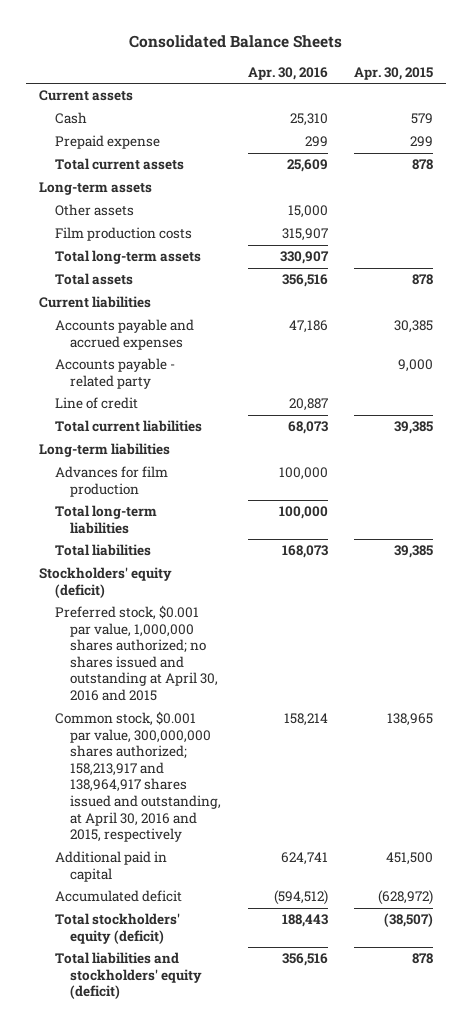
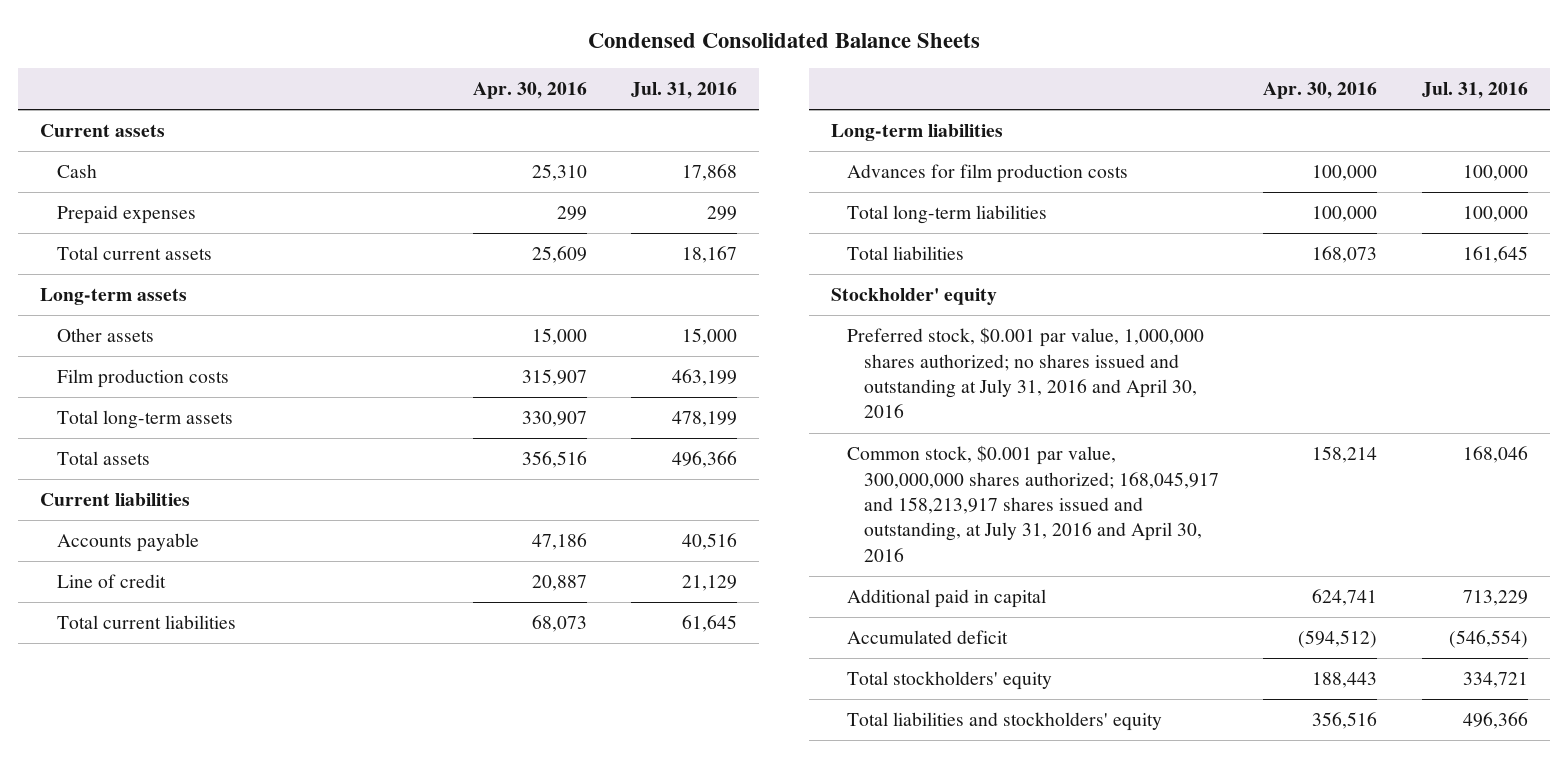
- Consolidated Balance Sheets
+ Condensed Consolidated Balance Sheets
- | Apr. 30, 2016 | Apr. 30, 2015
+ | Apr. 30, 2016 | Jul. 31, 2016
- Prepaid expense | 299 | 299
+ Prepaid expenses | 299 | 299
- Accounts payable and accrued expenses | 47,186 | 30,385
- Accounts payable - related party | | 9,000
+ Accounts payable | 47,186 | 40,516
- Advances for film production | 100,000 |
+ Advances for film production costs | 100,000 | 100,000
- Stockholders' equity (deficit)
- Preferred stock, $0.001 par value, 1,000,000 shares authorized; no shares issued and outstanding at April 30, 2016 and 2015
- Common stock, $0.001 par value, 300,000,000 shares authorized; 158,213,917 and 138,964,917 shares issued and outstanding, at April 30, 2016 and 2015, respectively | 158,214 | 138,965
+ Stockholder' equity
+ Preferred stock, $0.001 par value, 1,000,000 shares authorized; no shares issued and outstanding at July 31, 2016 and April 30, 2016
+ Common stock, $0.001 par value, 300,000,000 shares authorized; 168,045,917 and 158,213,917 shares issued and outstanding, at July 31, 2016 and April 30, 2016 | 158,214 | 168,046
- Total stockholders' equity (deficit) | 188,443 | (38,507)
- Total liabilities and stockholders' equity (deficit) | 356,516 | 878
+ Total stockholders' equity | 188,443 | 334,721
+ Total liabilities and stockholders' equity | 356,516 | 496,366

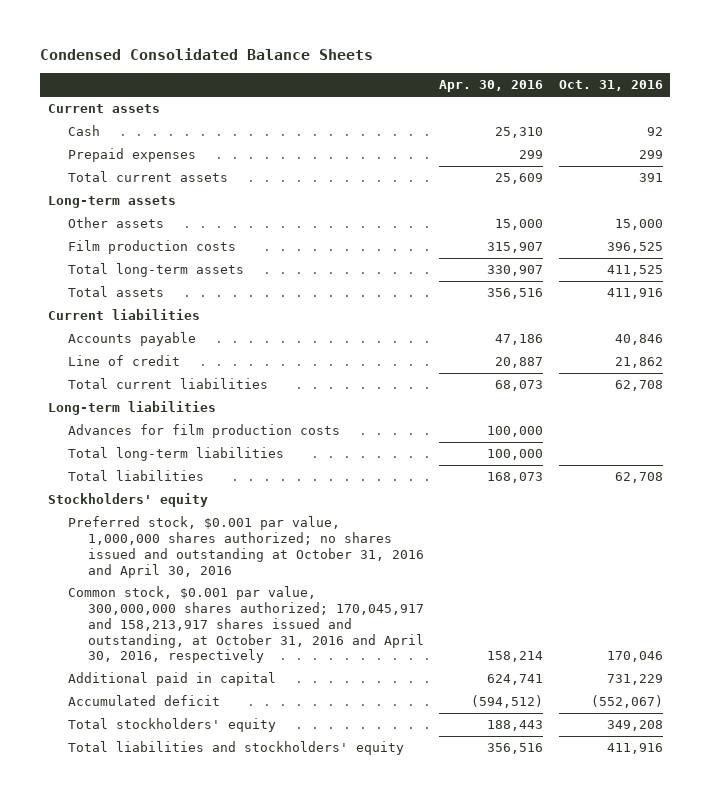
- | Apr. 30, 2016 | Jul. 31, 2016
+ | Apr. 30, 2016 | Oct. 31, 2016
- Stockholder' equity
- Preferred stock, $0.001 par value, 1,000,000 shares authorized; no shares issued and outstanding at July 31, 2016 and April 30, 2016
- Common stock, $0.001 par value, 300,000,000 shares authorized; 168,045,917 and 158,213,917 shares issued and outstanding, at July 31, 2016 and April 30, 2016 | 158,214 | 168,046
+ Stockholders' equity
+ Preferred stock, $0.001 par value, 1,000,000 shares authorized; no shares issued and outstanding at October 31, 2016 and April 30, 2016
+ Common stock, $0.001 par value, 300,000,000 shares authorized; 170,045,917 and 158,213,917 shares issued and outstanding, at October 31, 2016 and April 30, 2016, respectively | 158,214 | 170,046

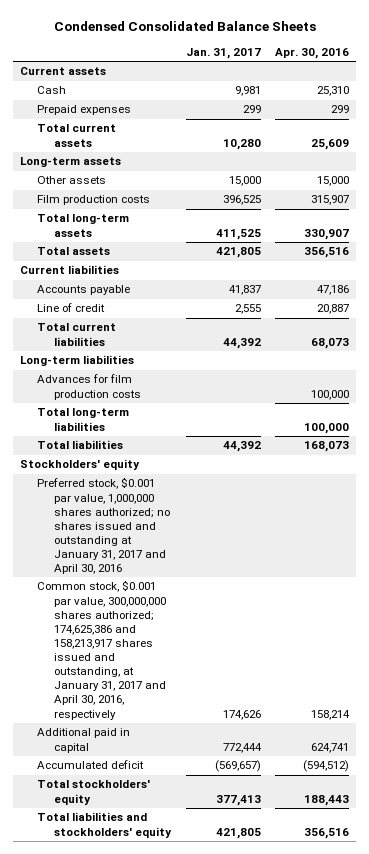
- | Apr. 30, 2016 | Oct. 31, 2016
+ | Jan. 31, 2017 | Apr. 30, 2016
- Preferred stock, $0.001 par value, 1,000,000 shares authorized; no shares issued and outstanding at October 31, 2016 and April 30, 2016
- Common stock, $0.001 par value, 300,000,000 shares authorized; 170,045,917 and 158,213,917 shares issued and outstanding, at October 31, 2016 and April 30, 2016, respectively | 158,214 | 170,046
+ Preferred stock, $0.001 par value, 1,000,000 shares authorized; no shares issued and outstanding at January 31, 2017 and April 30, 2016
+ Common stock, $0.001 par value, 300,000,000 shares authorized; 174,625,386 and 158,213,917 shares issued and outstanding, at January 31, 2017 and April 30, 2016, respectively | 174,626 | 158,214

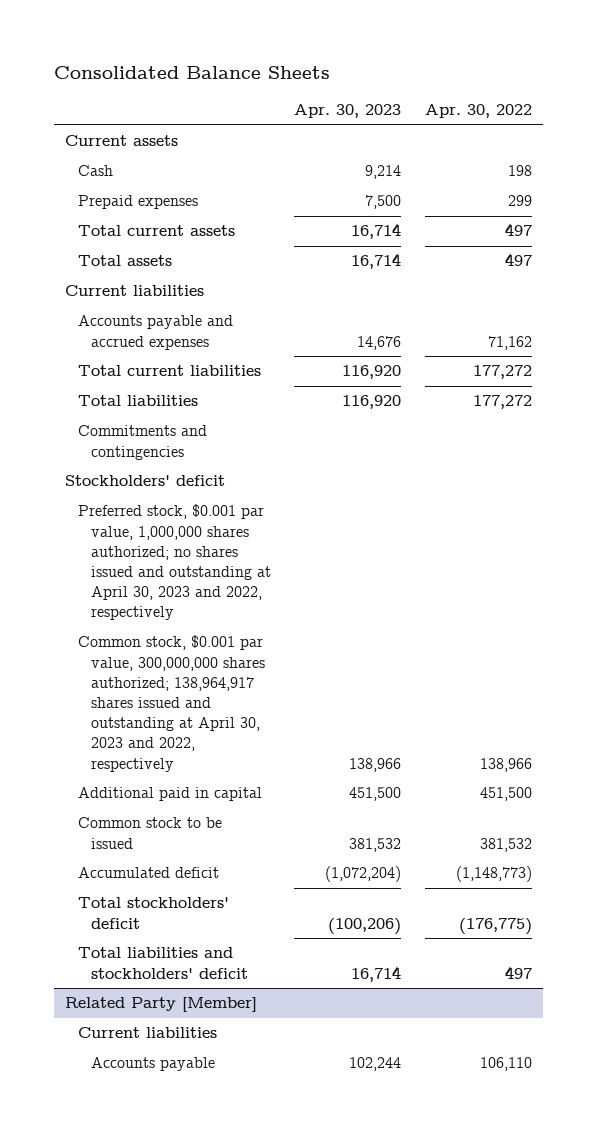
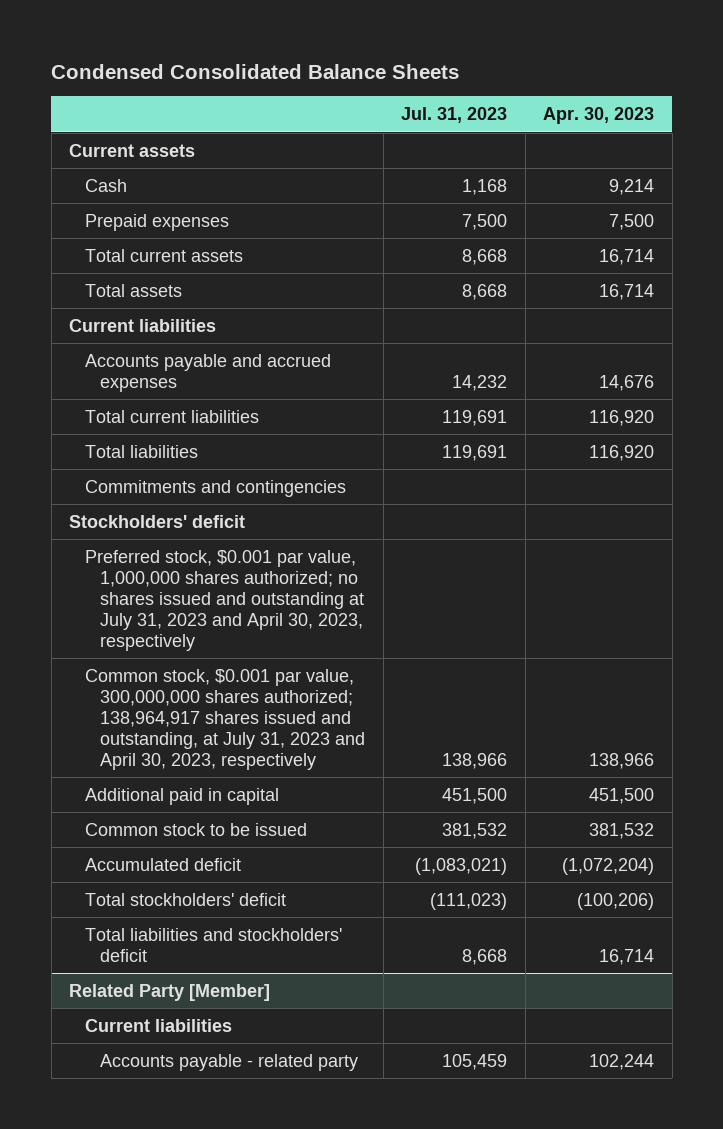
- Consolidated Balance Sheets
+ Condensed Consolidated Balance Sheets
- | Apr. 30, 2023 | Apr. 30, 2022
+ | Jul. 31, 2023 | Apr. 30, 2023
- Preferred stock, $0.001 par value, 1,000,000 shares authorized; no shares issued and outstanding at April 30, 2023 and 2022, respectively
- Common stock, $0.001 par value, 300,000,000 shares authorized; 138,964,917 shares issued and outstanding at April 30, 2023 and 2022, respectively | 138,966 | 138,966
+ Preferred stock, $0.001 par value, 1,000,000 shares authorized; no shares issued and outstanding at July 31, 2023 and April 30, 2023, respectively
+ Common stock, $0.001 par value, 300,000,000 shares authorized; 138,964,917 shares issued and outstanding, at July 31, 2023 and April 30, 2023, respectively | 138,966 | 138,966
@ Related Party [Member]
- Accounts payable | 102,244 | 106,110
+ Accounts payable - related party | 105,459 | 102,244

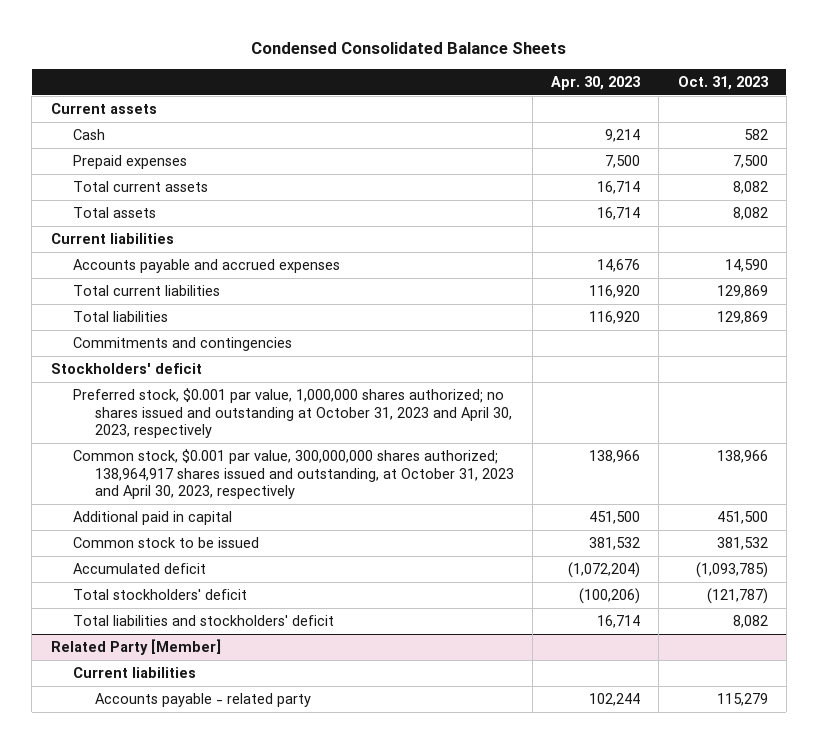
- | Jul. 31, 2023 | Apr. 30, 2023
+ | Apr. 30, 2023 | Oct. 31, 2023
- Preferred stock, $0.001 par value, 1,000,000 shares authorized; no shares issued and outstanding at July 31, 2023 and April 30, 2023, respectively
- Common stock, $0.001 par value, 300,000,000 shares authorized; 138,964,917 shares issued and outstanding, at July 31, 2023 and April 30, 2023, respectively | 138,966 | 138,966
+ Preferred stock, $0.001 par value, 1,000,000 shares authorized; no shares issued and outstanding at October 31, 2023 and April 30, 2023, respectively
+ Common stock, $0.001 par value, 300,000,000 shares authorized; 138,964,917 shares issued and outstanding, at October 31, 2023 and April 30, 2023, respectively | 138,966 | 138,966

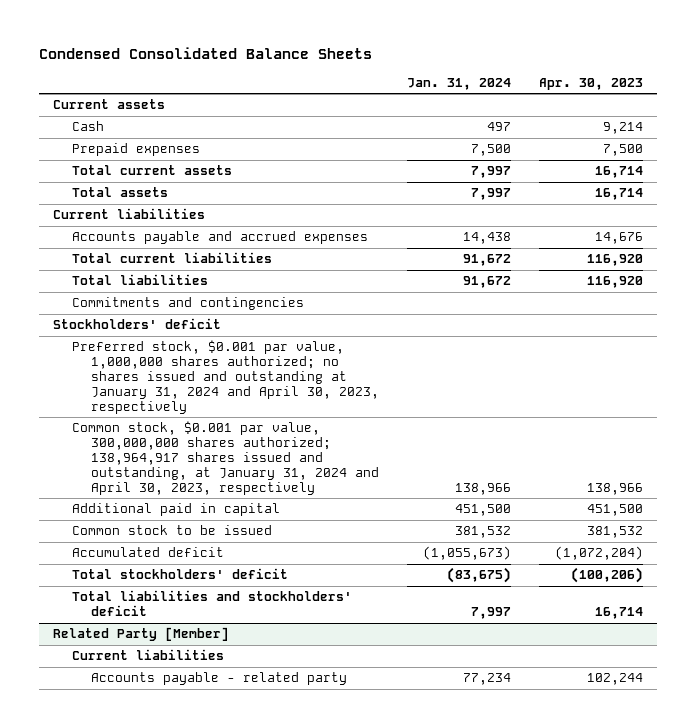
- | Apr. 30, 2023 | Oct. 31, 2023
+ | Jan. 31, 2024 | Apr. 30, 2023
- Preferred stock, $0.001 par value, 1,000,000 shares authorized; no shares issued and outstanding at October 31, 2023 and April 30, 2023, respectively
- Common stock, $0.001 par value, 300,000,000 shares authorized; 138,964,917 shares issued and outstanding, at October 31, 2023 and April 30, 2023, respectively | 138,966 | 138,966
+ Preferred stock, $0.001 par value, 1,000,000 shares authorized; no shares issued and outstanding at January 31, 2024 and April 30, 2023, respectively
+ Common stock, $0.001 par value, 300,000,000 shares authorized; 138,964,917 shares issued and outstanding, at January 31, 2024 and April 30, 2023, respectively | 138,966 | 138,966

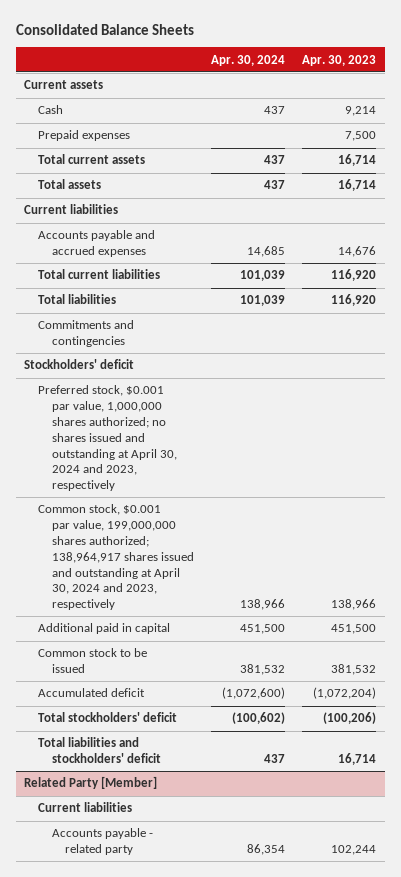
- Condensed Consolidated Balance Sheets
+ Consolidated Balance Sheets
- | Jan. 31, 2024 | Apr. 30, 2023
+ | Apr. 30, 2024 | Apr. 30, 2023
- Preferred stock, $0.001 par value, 1,000,000 shares authorized; no shares issued and outstanding at January 31, 2024 and April 30, 2023, respectively
- Common stock, $0.001 par value, 300,000,000 shares authorized; 138,964,917 shares issued and outstanding, at January 31, 2024 and April 30, 2023, respectively | 138,966 | 138,966
+ Preferred stock, $0.001 par value, 1,000,000 shares authorized; no shares issued and outstanding at April 30, 2024 and 2023, respectively
+ Common stock, $0.001 par value, 199,000,000 shares authorized; 138,964,917 shares issued and outstanding at April 30, 2024 and 2023, respectively | 138,966 | 138,966

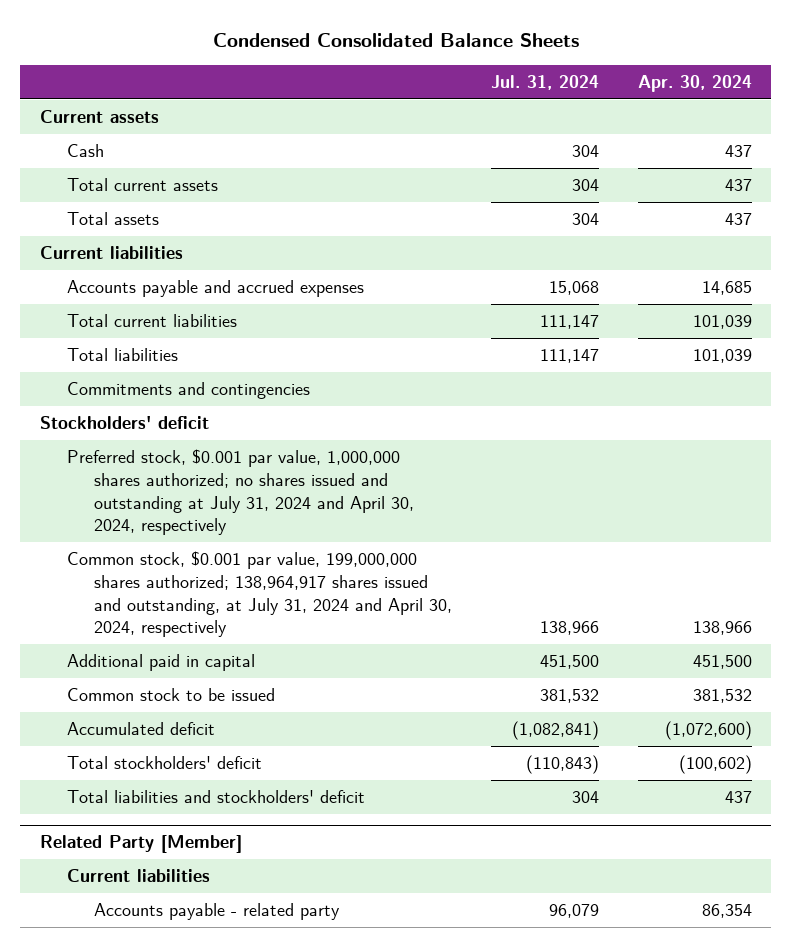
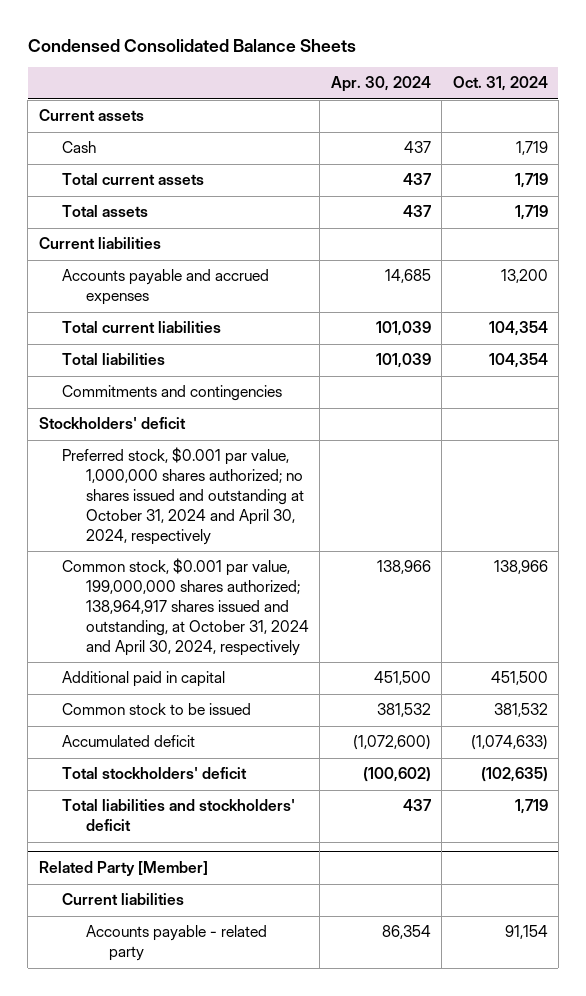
- | Jul. 31, 2024 | Apr. 30, 2024
+ | Apr. 30, 2024 | Oct. 31, 2024
- Preferred stock, $0.001 par value, 1,000,000 shares authorized; no shares issued and outstanding at July 31, 2024 and April 30, 2024, respectively
- Common stock, $0.001 par value, 199,000,000 shares authorized; 138,964,917 shares issued and outstanding, at July 31, 2024 and April 30, 2024, respectively | 138,966 | 138,966
+ Preferred stock, $0.001 par value, 1,000,000 shares authorized; no shares issued and outstanding at October 31, 2024 and April 30, 2024, respectively
+ Common stock, $0.001 par value, 199,000,000 shares authorized; 138,964,917 shares issued and outstanding, at October 31, 2024 and April 30, 2024, respectively | 138,966 | 138,966

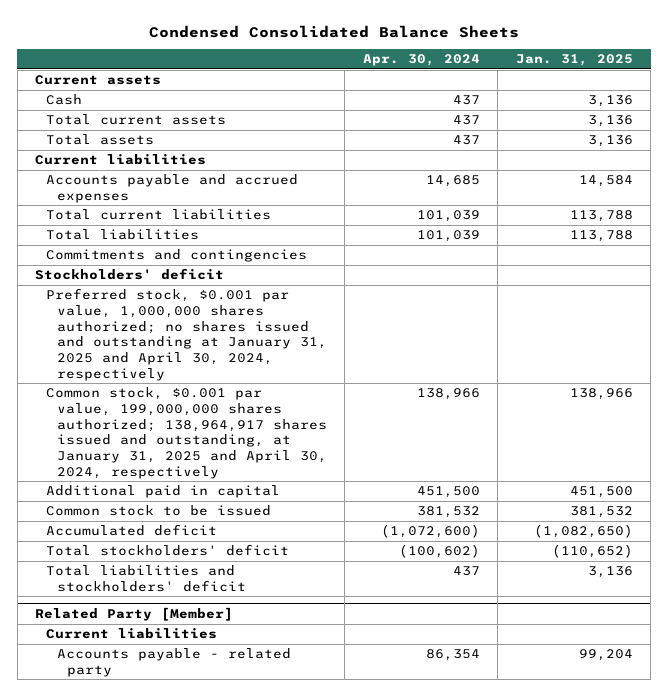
- | Apr. 30, 2024 | Oct. 31, 2024
+ | Apr. 30, 2024 | Jan. 31, 2025
- Preferred stock, $0.001 par value, 1,000,000 shares authorized; no shares issued and outstanding at October 31, 2024 and April 30, 2024, respectively
- Common stock, $0.001 par value, 199,000,000 shares authorized; 138,964,917 shares issued and outstanding, at October 31, 2024 and April 30, 2024, respectively | 138,966 | 138,966
+ Preferred stock, $0.001 par value, 1,000,000 shares authorized; no shares issued and outstanding at January 31, 2025 and April 30, 2024, respectively
+ Common stock, $0.001 par value, 199,000,000 shares authorized; 138,964,917 shares issued and outstanding, at January 31, 2025 and April 30, 2024, respectively | 138,966 | 138,966

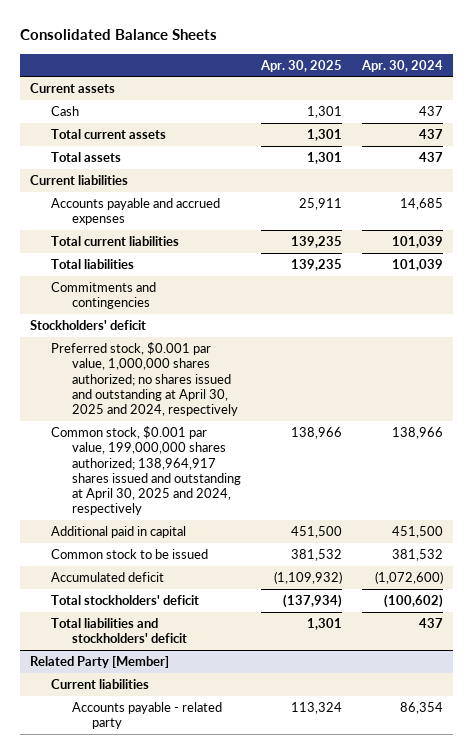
- Condensed Consolidated Balance Sheets
+ Consolidated Balance Sheets
- | Apr. 30, 2024 | Jan. 31, 2025
+ | Apr. 30, 2025 | Apr. 30, 2024
- Preferred stock, $0.001 par value, 1,000,000 shares authorized; no shares issued and outstanding at January 31, 2025 and April 30, 2024, respectively
- Common stock, $0.001 par value, 199,000,000 shares authorized; 138,964,917 shares issued and outstanding, at January 31, 2025 and April 30, 2024, respectively | 138,966 | 138,966
+ Preferred stock, $0.001 par value, 1,000,000 shares authorized; no shares issued and outstanding at April 30, 2025 and 2024, respectively
+ Common stock, $0.001 par value, 199,000,000 shares authorized; 138,964,917 shares issued and outstanding at April 30, 2025 and 2024, respectively | 138,966 | 138,966

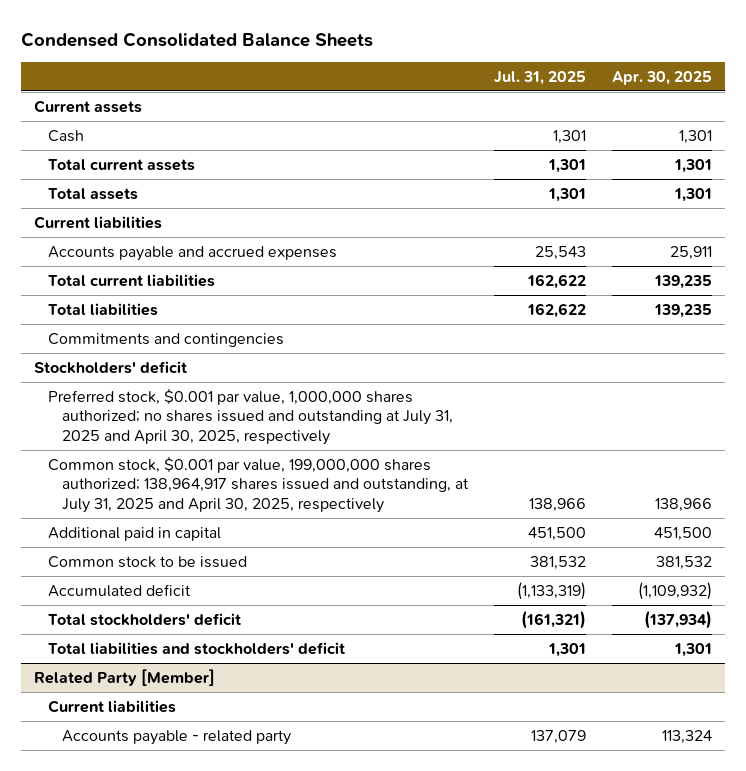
- Consolidated Balance Sheets
+ Condensed Consolidated Balance Sheets
- | Apr. 30, 2025 | Apr. 30, 2024
+ | Jul. 31, 2025 | Apr. 30, 2025
- Preferred stock, $0.001 par value, 1,000,000 shares authorized; no shares issued and outstanding at April 30, 2025 and 2024, respectively
- Common stock, $0.001 par value, 199,000,000 shares authorized; 138,964,917 shares issued and outstanding at April 30, 2025 and 2024, respectively | 138,966 | 138,966
+ Preferred stock, $0.001 par value, 1,000,000 shares authorized; no shares issued and outstanding at July 31, 2025 and April 30, 2025, respectively
+ Common stock, $0.001 par value, 199,000,000 shares authorized; 138,964,917 shares issued and outstanding, at July 31, 2025 and April 30, 2025, respectively | 138,966 | 138,966

